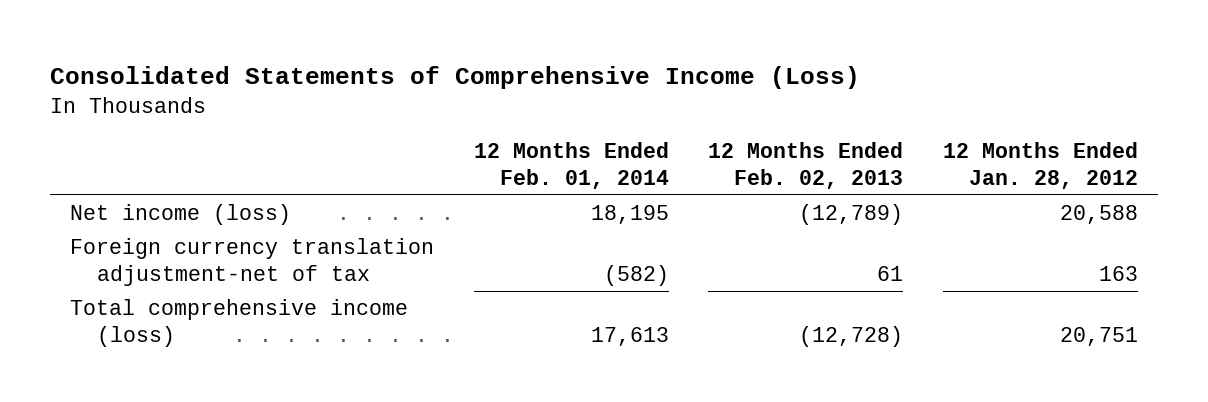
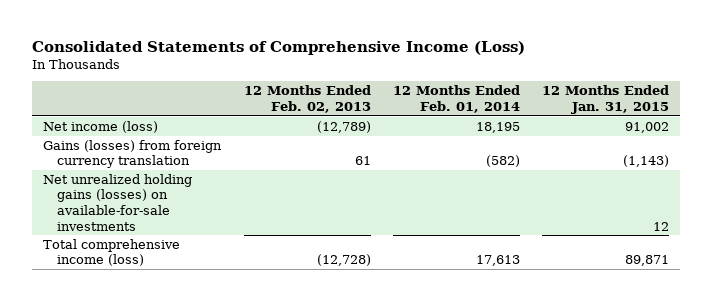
- | 12 Months Ended Feb. 01, 2014 | 12 Months Ended Feb. 02, 2013 | 12 Months Ended Jan. 28, 2012
+ | 12 Months Ended Feb. 02, 2013 | 12 Months Ended Feb. 01, 2014 | 12 Months Ended Jan. 31, 2015
- Foreign currency translation adjustment-net of tax | (582) | 61 | 163
+ Gains (losses) from foreign currency translation | 61 | (582) | (1,143)
+ Net unrealized holding gains (losses) on available-for-sale investments | | | 12

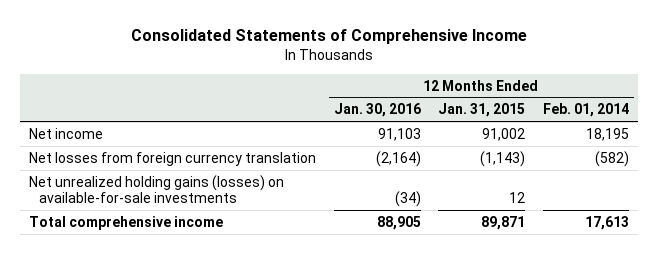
- Consolidated Statements of Comprehensive Income (Loss)
+ Consolidated Statements of Comprehensive Income
- | 12 Months Ended Feb. 02, 2013 | 12 Months Ended Feb. 01, 2014 | 12 Months Ended Jan. 31, 2015
+ | 12 Months Ended Jan. 30, 2016 | 12 Months Ended Jan. 31, 2015 | 12 Months Ended Feb. 01, 2014
- Net income (loss) | (12,789) | 18,195 | 91,002
- Gains (losses) from foreign currency translation | 61 | (582) | (1,143)
+ Net income | 91,103 | 91,002 | 18,195
+ Net losses from foreign currency translation | (2,164) | (1,143) | (582)
- Total comprehensive income (loss) | (12,728) | 17,613 | 89,871
+ Total comprehensive income | 88,905 | 89,871 | 17,613

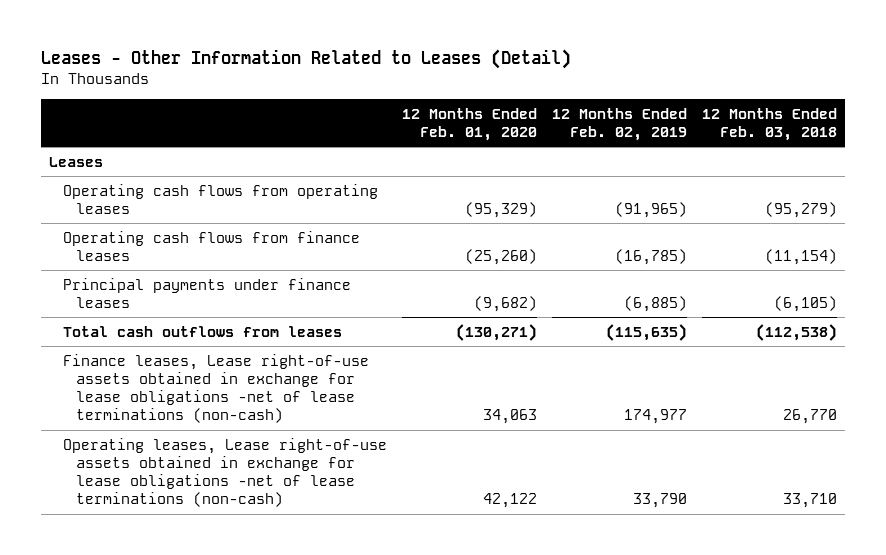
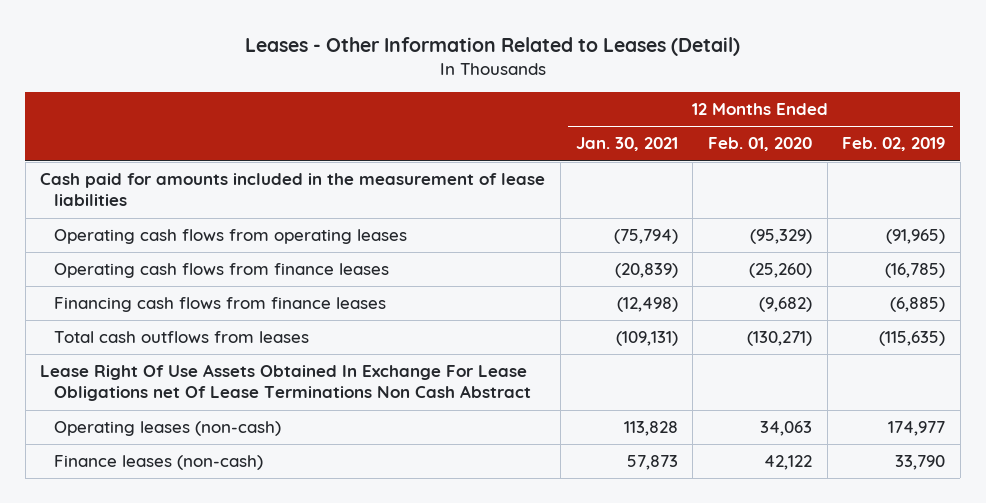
- | 12 Months Ended Feb. 01, 2020 | 12 Months Ended Feb. 02, 2019 | 12 Months Ended Feb. 03, 2018
+ | 12 Months Ended Jan. 30, 2021 | 12 Months Ended Feb. 01, 2020 | 12 Months Ended Feb. 02, 2019
- Leases
+ Cash paid for amounts included in the measurement of lease liabilities
- Principal payments under finance leases | (9,682) | (6,885) | (6,105)
+ Financing cash flows from finance leases | (12,498) | (9,682) | (6,885)
- Finance leases, Lease right-of-use assets obtained in exchange for lease obligations -net of lease terminations (non-cash) | 34,063 | 174,977 | 26,770
- Operating leases, Lease right-of-use assets obtained in exchange for lease obligations -net of lease terminations (non-cash) | 42,122 | 33,790 | 33,710
+ Lease Right Of Use Assets Obtained In Exchange For Lease Obligations net Of Lease Terminations Non Cash Abstract
+ Operating leases (non-cash) | 113,828 | 34,063 | 174,977
+ Finance leases (non-cash) | 57,873 | 42,122 | 33,790

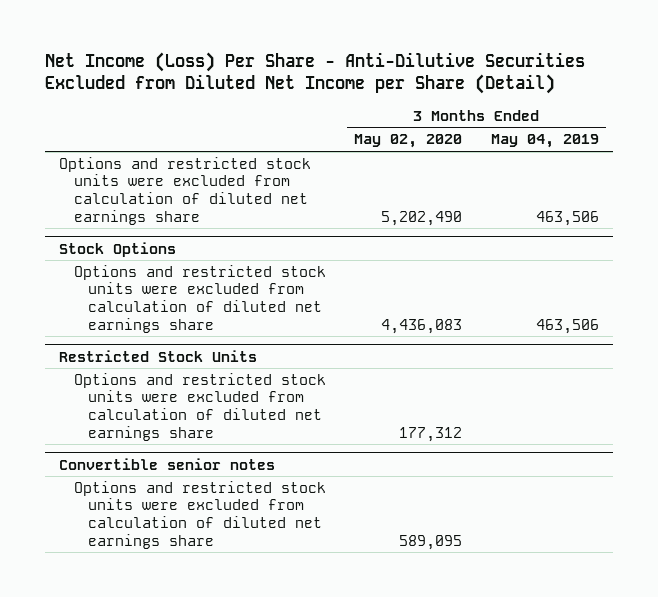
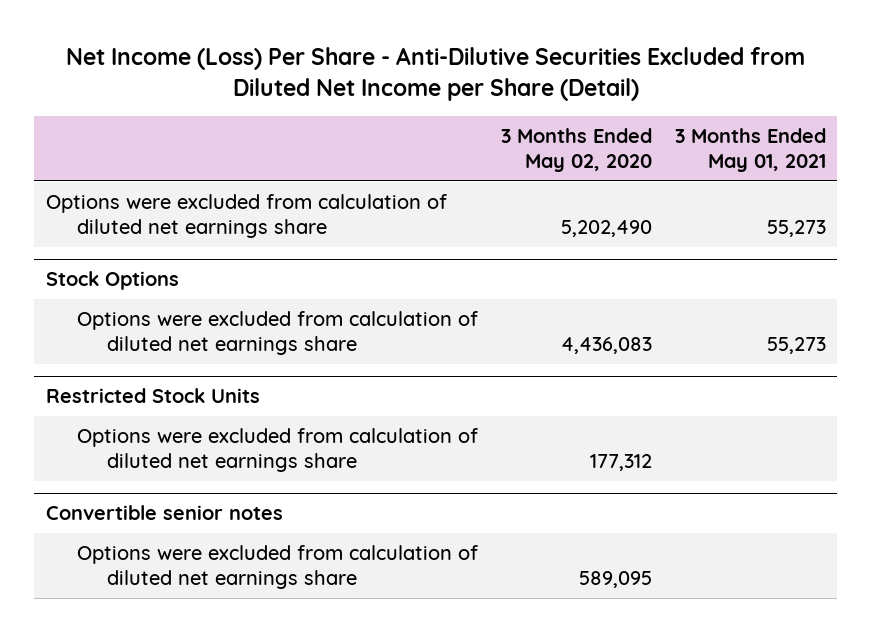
- | 3 Months Ended May 02, 2020 | 3 Months Ended May 04, 2019
+ | 3 Months Ended May 02, 2020 | 3 Months Ended May 01, 2021
- Options and restricted stock units were excluded from calculation of diluted net earnings share | 5,202,490 | 463,506
+ Options were excluded from calculation of diluted net earnings share | 5,202,490 | 55,273
@ Stock Options
- Options and restricted stock units were excluded from calculation of diluted net earnings share | 4,436,083 | 463,506
+ Options were excluded from calculation of diluted net earnings share | 4,436,083 | 55,273
@ Restricted Stock Units
- Options and restricted stock units were excluded from calculation of diluted net earnings share | 177,312 |
+ Options were excluded from calculation of diluted net earnings share | 177,312 |
@ Convertible senior notes
- Options and restricted stock units were excluded from calculation of diluted net earnings share | 589,095 |
+ Options were excluded from calculation of diluted net earnings share | 589,095 |

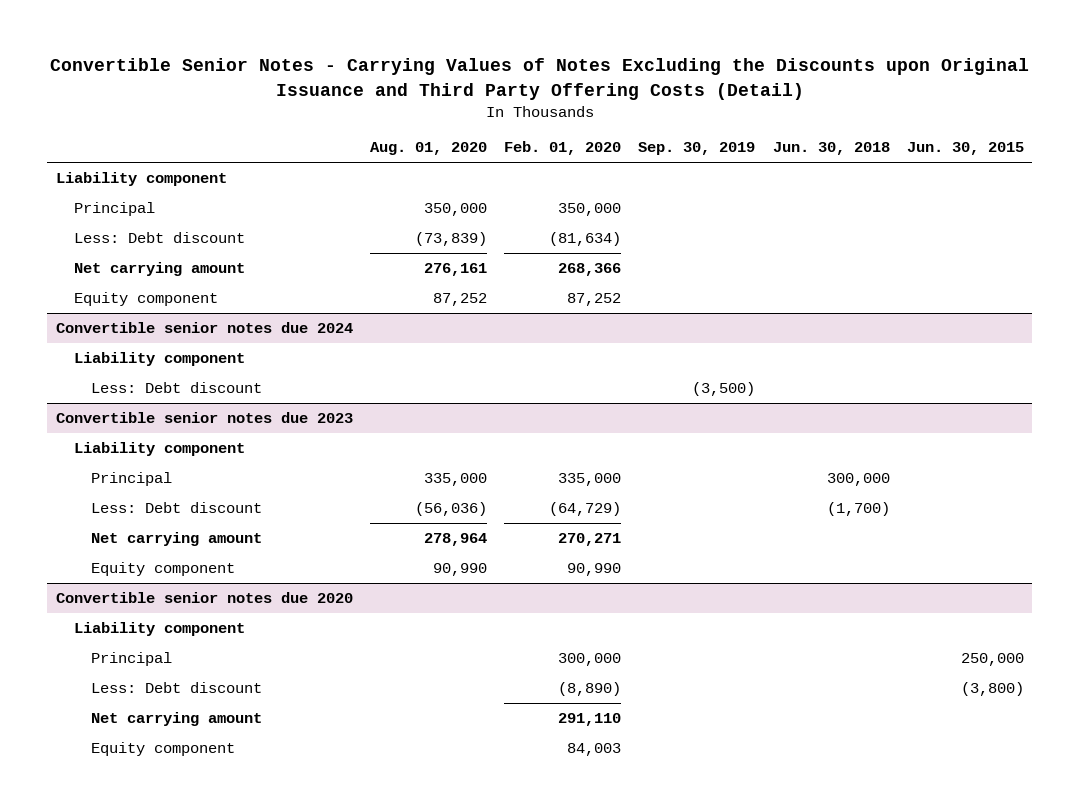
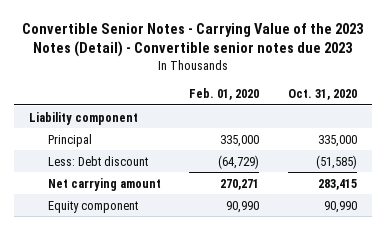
- Convertible Senior Notes - Carrying Values of Notes Excluding the Discounts upon Original Issuance and Third Party Offering Costs (Detail)
+ Convertible Senior Notes - Carrying Value of the 2023 Notes (Detail) - Convertible senior notes due 2023
- | Aug. 01, 2020 | Feb. 01, 2020 | Sep. 30, 2019 | Jun. 30, 2018 | Jun. 30, 2015
+ | Feb. 01, 2020 | Oct. 31, 2020
- Principal | 350,000 | 350,000 | | |
- Less: Debt discount | (73,839) | (81,634) | | |
- Net carrying amount | 276,161 | 268,366 | | |
- Equity component | 87,252 | 87,252 | | |
- Convertible senior notes due 2024
- Liability component
- Less: Debt discount | | | (3,500) | |
- Convertible senior notes due 2023
- Liability component
- Convertible senior notes due 2020
- Liability component
- Principal | | 300,000 | | | 250,000
- Less: Debt discount | | (8,890) | | | (3,800)
- Net carrying amount | | 291,110 | | |
- Equity component | | 84,003 | | |

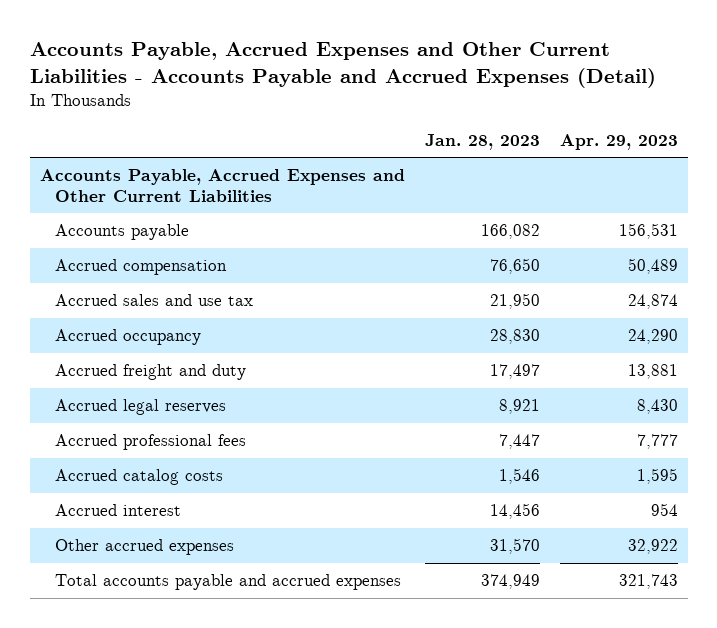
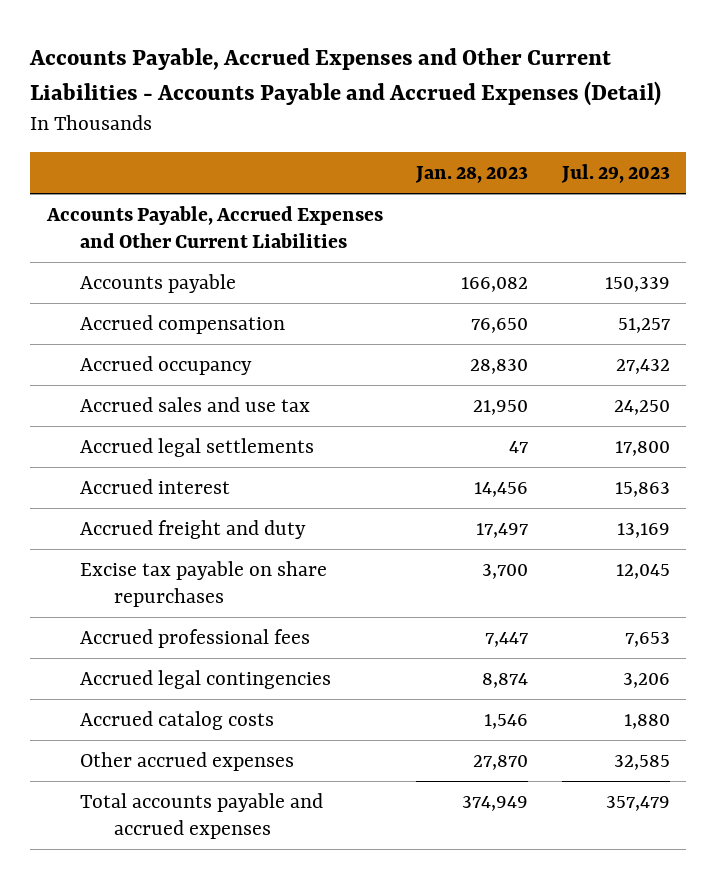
- | Jan. 28, 2023 | Apr. 29, 2023
+ | Jan. 28, 2023 | Jul. 29, 2023
moved down: Accrued sales and use tax | 21,950 | 24,250
+ Accrued legal settlements | 47 | 17,800
moved up: Accrued interest | 14,456 | 15,863
- Accrued legal reserves | 8,921 | 8,430
+ Excise tax payable on share repurchases | 3,700 | 12,045
+ Accrued legal contingencies | 8,874 | 3,206
- Other accrued expenses | 31,570 | 32,922
+ Other accrued expenses | 27,870 | 32,585

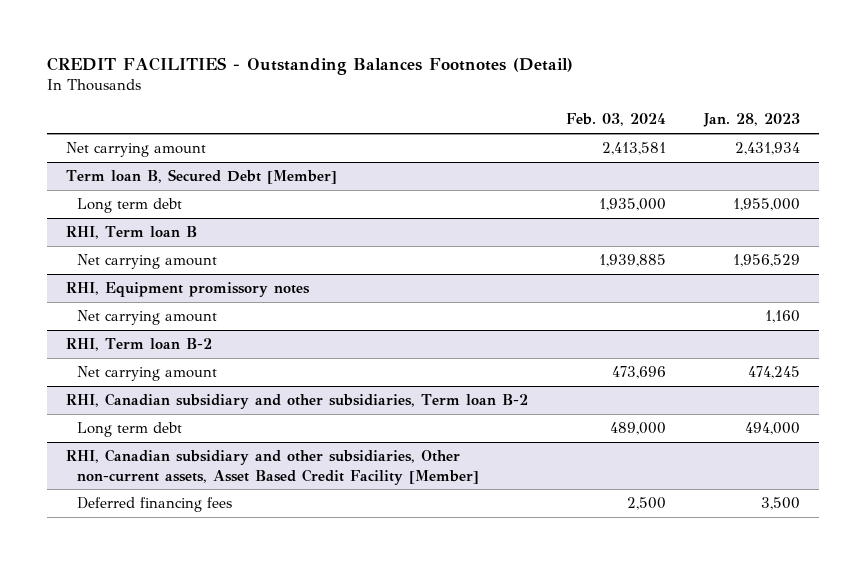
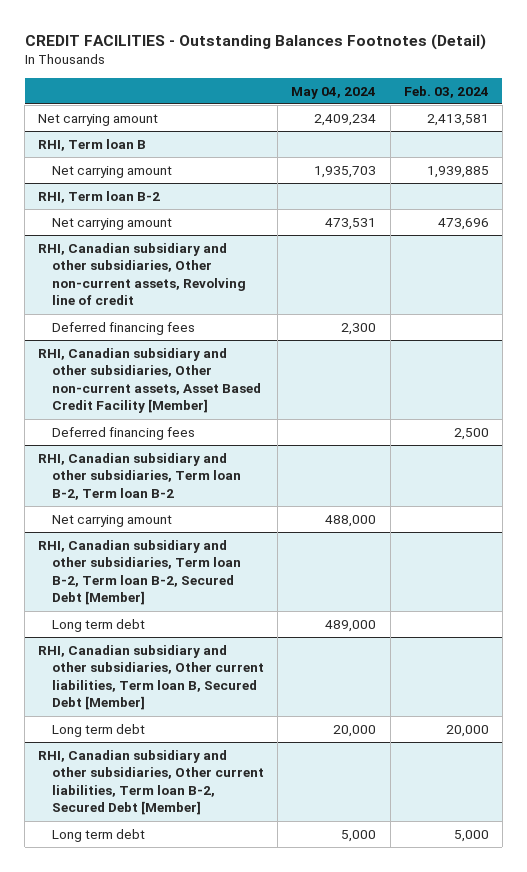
- | Feb. 03, 2024 | Jan. 28, 2023
+ | May 04, 2024 | Feb. 03, 2024
- Term loan B, Secured Debt [Member]
- Long term debt | 1,935,000 | 1,955,000
- RHI, Equipment promissory notes
- Net carrying amount | | 1,160
- RHI, Canadian subsidiary and other subsidiaries, Term loan B-2
- Long term debt | 489,000 | 494,000
+ RHI, Canadian subsidiary and other subsidiaries, Other non-current assets, Revolving line of credit
+ Deferred financing fees | 2,300 |
+ RHI, Canadian subsidiary and other subsidiaries, Term loan B-2, Term loan B-2
+ Net carrying amount | 488,000 |
+ RHI, Canadian subsidiary and other subsidiaries, Term loan B-2, Term loan B-2, Secured Debt [Member]
+ Long term debt | 489,000 |
+ RHI, Canadian subsidiary and other subsidiaries, Other current liabilities, Term loan B, Secured Debt [Member]
+ Long term debt | 20,000 | 20,000
+ RHI, Canadian subsidiary and other subsidiaries, Other current liabilities, Term loan B-2, Secured Debt [Member]
+ Long term debt | 5,000 | 5,000

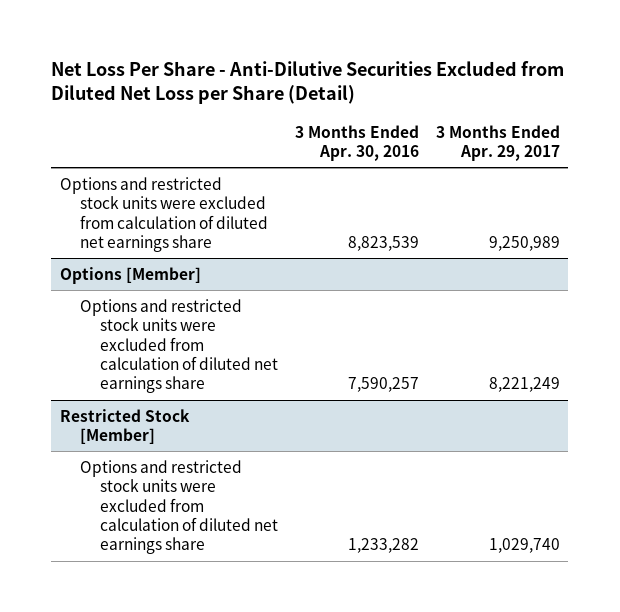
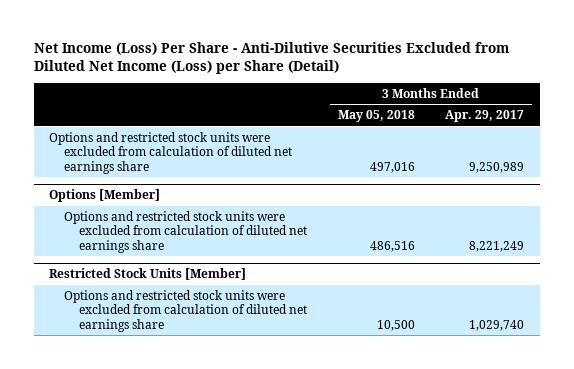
- Net Loss Per Share - Anti-Dilutive Securities Excluded from Diluted Net Loss per Share (Detail)
+ Net Income (Loss) Per Share - Anti-Dilutive Securities Excluded from Diluted Net Income (Loss) per Share (Detail)
- | 3 Months Ended Apr. 30, 2016 | 3 Months Ended Apr. 29, 2017
+ | 3 Months Ended May 05, 2018 | 3 Months Ended Apr. 29, 2017
- Restricted Stock [Member]
+ Restricted Stock Units [Member]

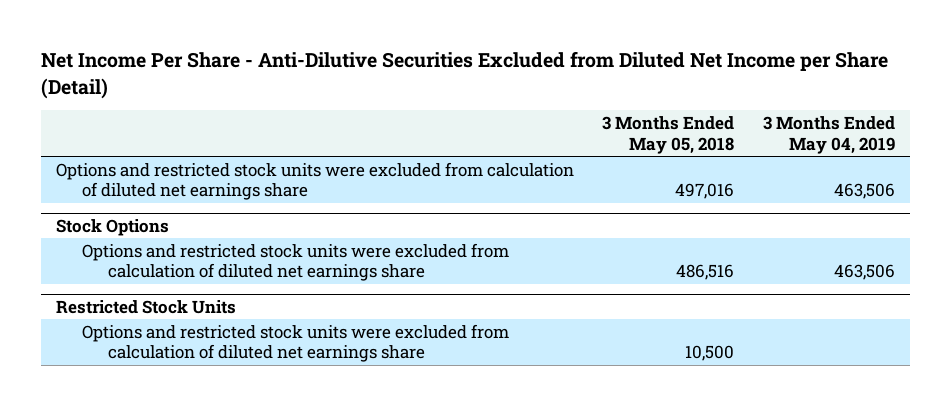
- Net Income (Loss) Per Share - Anti-Dilutive Securities Excluded from Diluted Net Income (Loss) per Share (Detail)
+ Net Income Per Share - Anti-Dilutive Securities Excluded from Diluted Net Income per Share (Detail)
- | 3 Months Ended May 05, 2018 | 3 Months Ended Apr. 29, 2017
+ | 3 Months Ended May 05, 2018 | 3 Months Ended May 04, 2019
- Options [Member]
+ Stock Options
- Restricted Stock Units [Member]
+ Restricted Stock Units

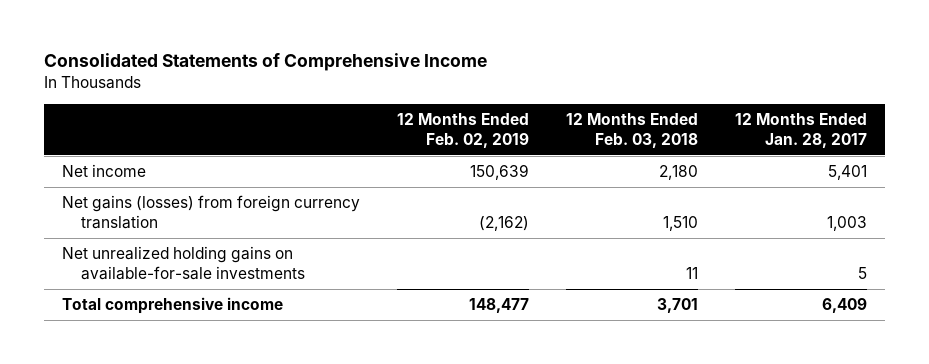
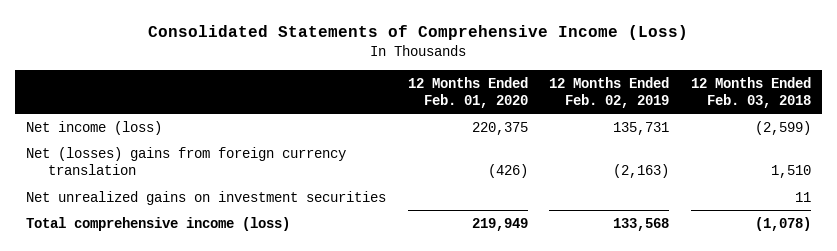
- Consolidated Statements of Comprehensive Income
+ Consolidated Statements of Comprehensive Income (Loss)
- | 12 Months Ended Feb. 02, 2019 | 12 Months Ended Feb. 03, 2018 | 12 Months Ended Jan. 28, 2017
+ | 12 Months Ended Feb. 01, 2020 | 12 Months Ended Feb. 02, 2019 | 12 Months Ended Feb. 03, 2018
- Net income | 150,639 | 2,180 | 5,401
- Net gains (losses) from foreign currency translation | (2,162) | 1,510 | 1,003
- Net unrealized holding gains on available-for-sale investments | | 11 | 5
- Total comprehensive income | 148,477 | 3,701 | 6,409
+ Net income (loss) | 220,375 | 135,731 | (2,599)
+ Net (losses) gains from foreign currency translation | (426) | (2,163) | 1,510
+ Net unrealized gains on investment securities | | | 11
+ Total comprehensive income (loss) | 219,949 | 133,568 | (1,078)

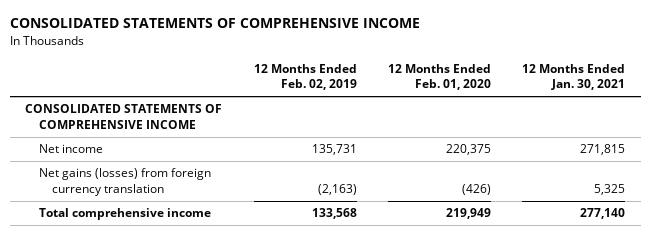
- Consolidated Statements of Comprehensive Income (Loss)
+ CONSOLIDATED STATEMENTS OF COMPREHENSIVE INCOME
- | 12 Months Ended Feb. 01, 2020 | 12 Months Ended Feb. 02, 2019 | 12 Months Ended Feb. 03, 2018
+ | 12 Months Ended Feb. 02, 2019 | 12 Months Ended Feb. 01, 2020 | 12 Months Ended Jan. 30, 2021
- Net income (loss) | 220,375 | 135,731 | (2,599)
- Net (losses) gains from foreign currency translation | (426) | (2,163) | 1,510
- Net unrealized gains on investment securities | | | 11
- Total comprehensive income (loss) | 219,949 | 133,568 | (1,078)
+ CONSOLIDATED STATEMENTS OF COMPREHENSIVE INCOME
+ Net income | 135,731 | 220,375 | 271,815
+ Net gains (losses) from foreign currency translation | (2,163) | (426) | 5,325
+ Total comprehensive income | 133,568 | 219,949 | 277,140

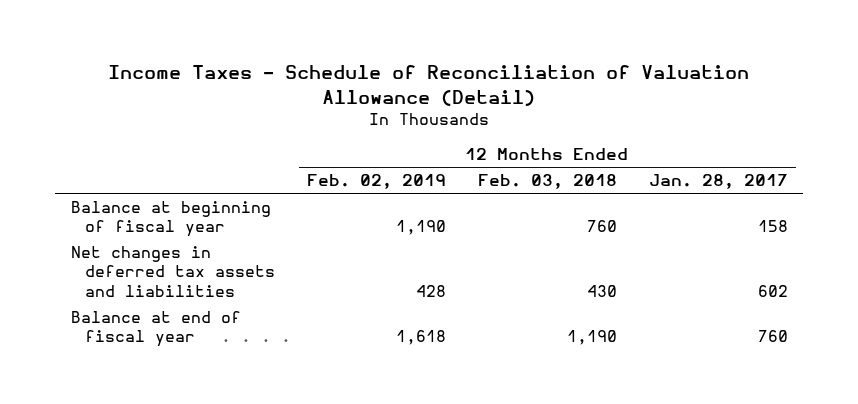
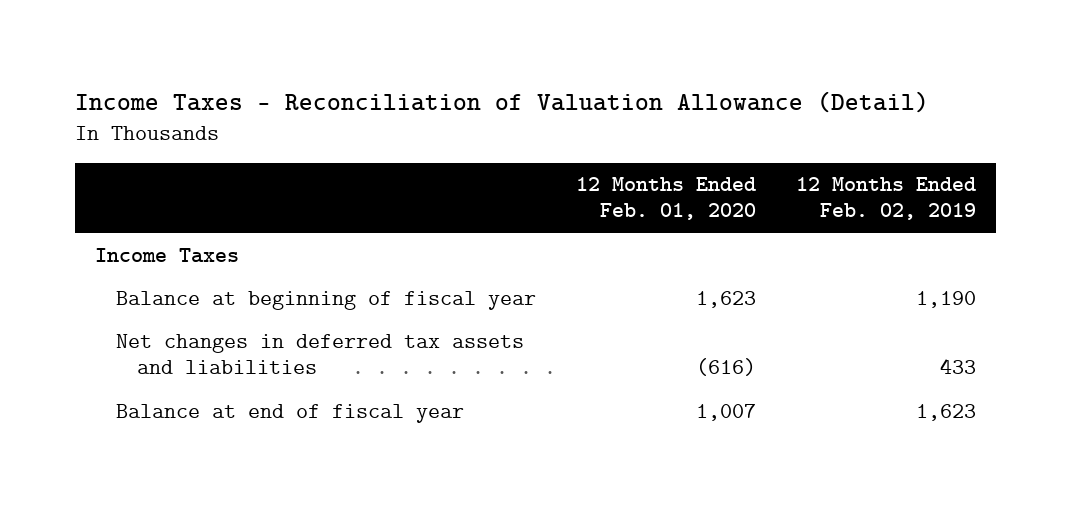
- Income Taxes - Schedule of Reconciliation of Valuation Allowance (Detail)
+ Income Taxes - Reconciliation of Valuation Allowance (Detail)
- | 12 Months Ended Feb. 02, 2019 | 12 Months Ended Feb. 03, 2018 | 12 Months Ended Jan. 28, 2017
+ | 12 Months Ended Feb. 01, 2020 | 12 Months Ended Feb. 02, 2019
+ Income Taxes
- Net changes in deferred tax assets and liabilities | 428 | 430 | 602
- Balance at end of fiscal year | 1,618 | 1,190 | 760
+ Net changes in deferred tax assets and liabilities | (616) | 433
+ Balance at end of fiscal year | 1,007 | 1,623

